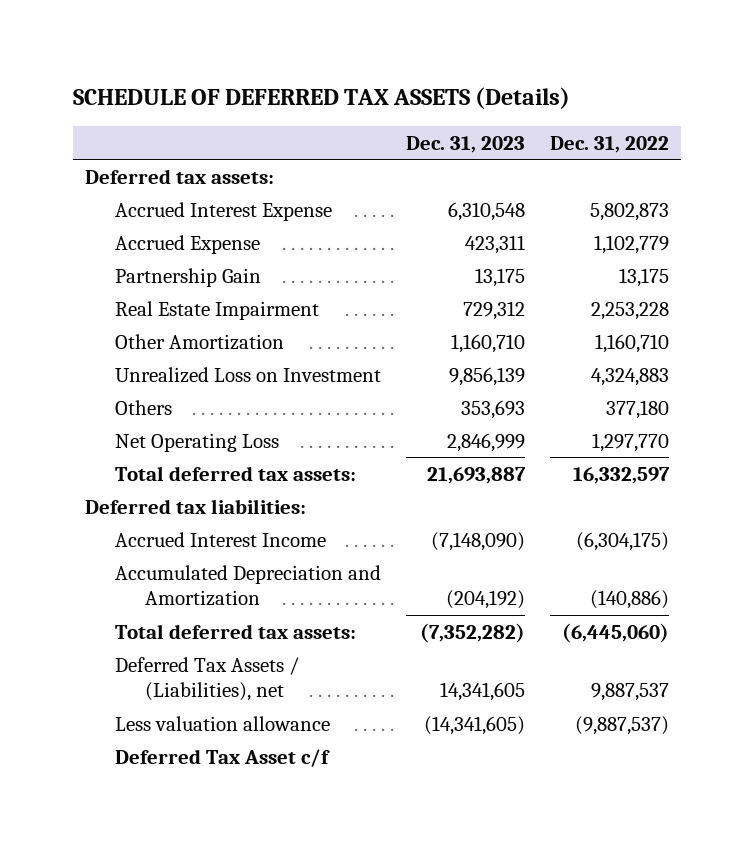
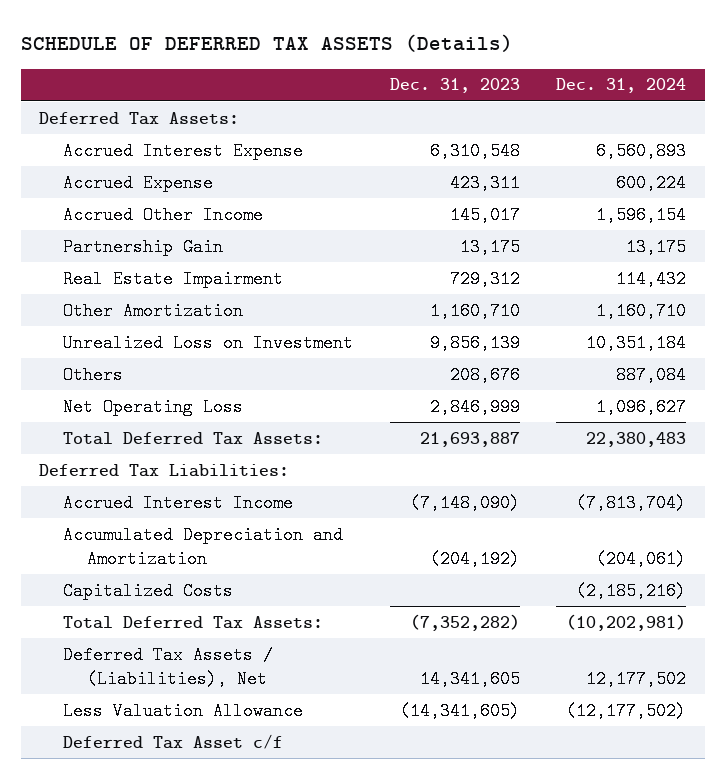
- | Dec. 31, 2023 | Dec. 31, 2022
+ | Dec. 31, 2023 | Dec. 31, 2024
- Deferred tax assets:
+ Deferred Tax Assets:
+ Accrued Other Income | 145,017 | 1,596,154
- Others | 353,693 | 377,180
+ Others | 208,676 | 887,084
- Total deferred tax assets: | 21,693,887 | 16,332,597
- Deferred tax liabilities:
+ Total Deferred Tax Assets: | 21,693,887 | 22,380,483
+ Deferred Tax Liabilities:
- Total deferred tax assets: | (7,352,282) | (6,445,060)
- Deferred Tax Assets / (Liabilities), net | 14,341,605 | 9,887,537
- Less valuation allowance | (14,341,605) | (9,887,537)
+ Capitalized Costs | | (2,185,216)
+ Total Deferred Tax Assets: | (7,352,282) | (10,202,981)
+ Deferred Tax Assets / (Liabilities), Net | 14,341,605 | 12,177,502
+ Less Valuation Allowance | (14,341,605) | (12,177,502)

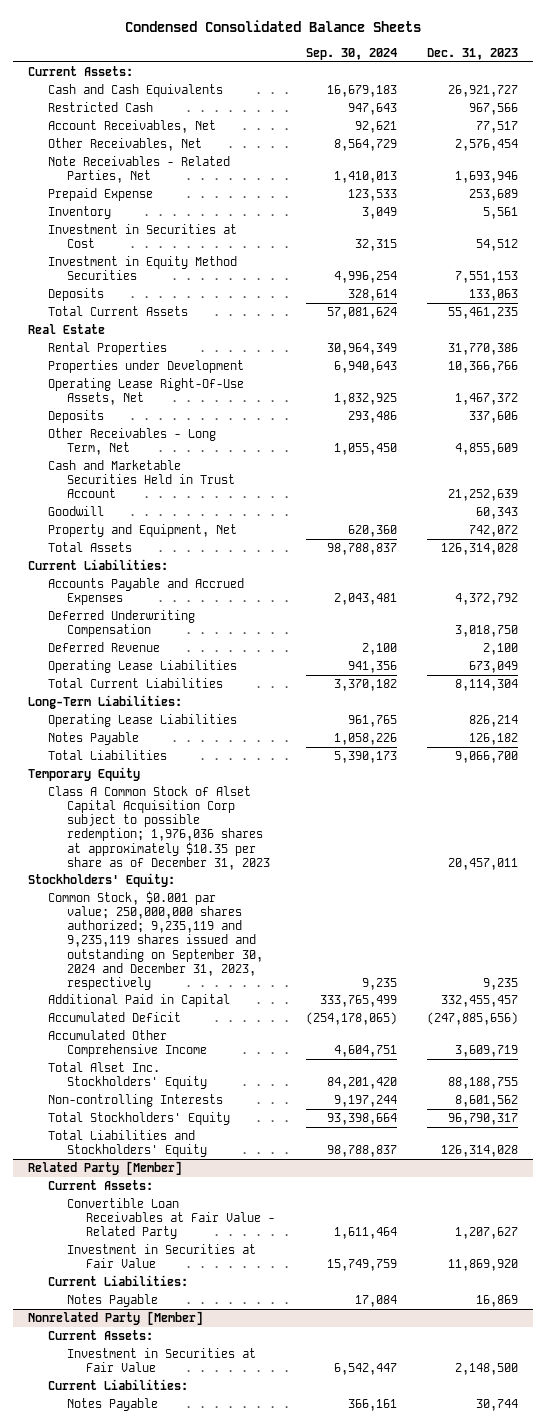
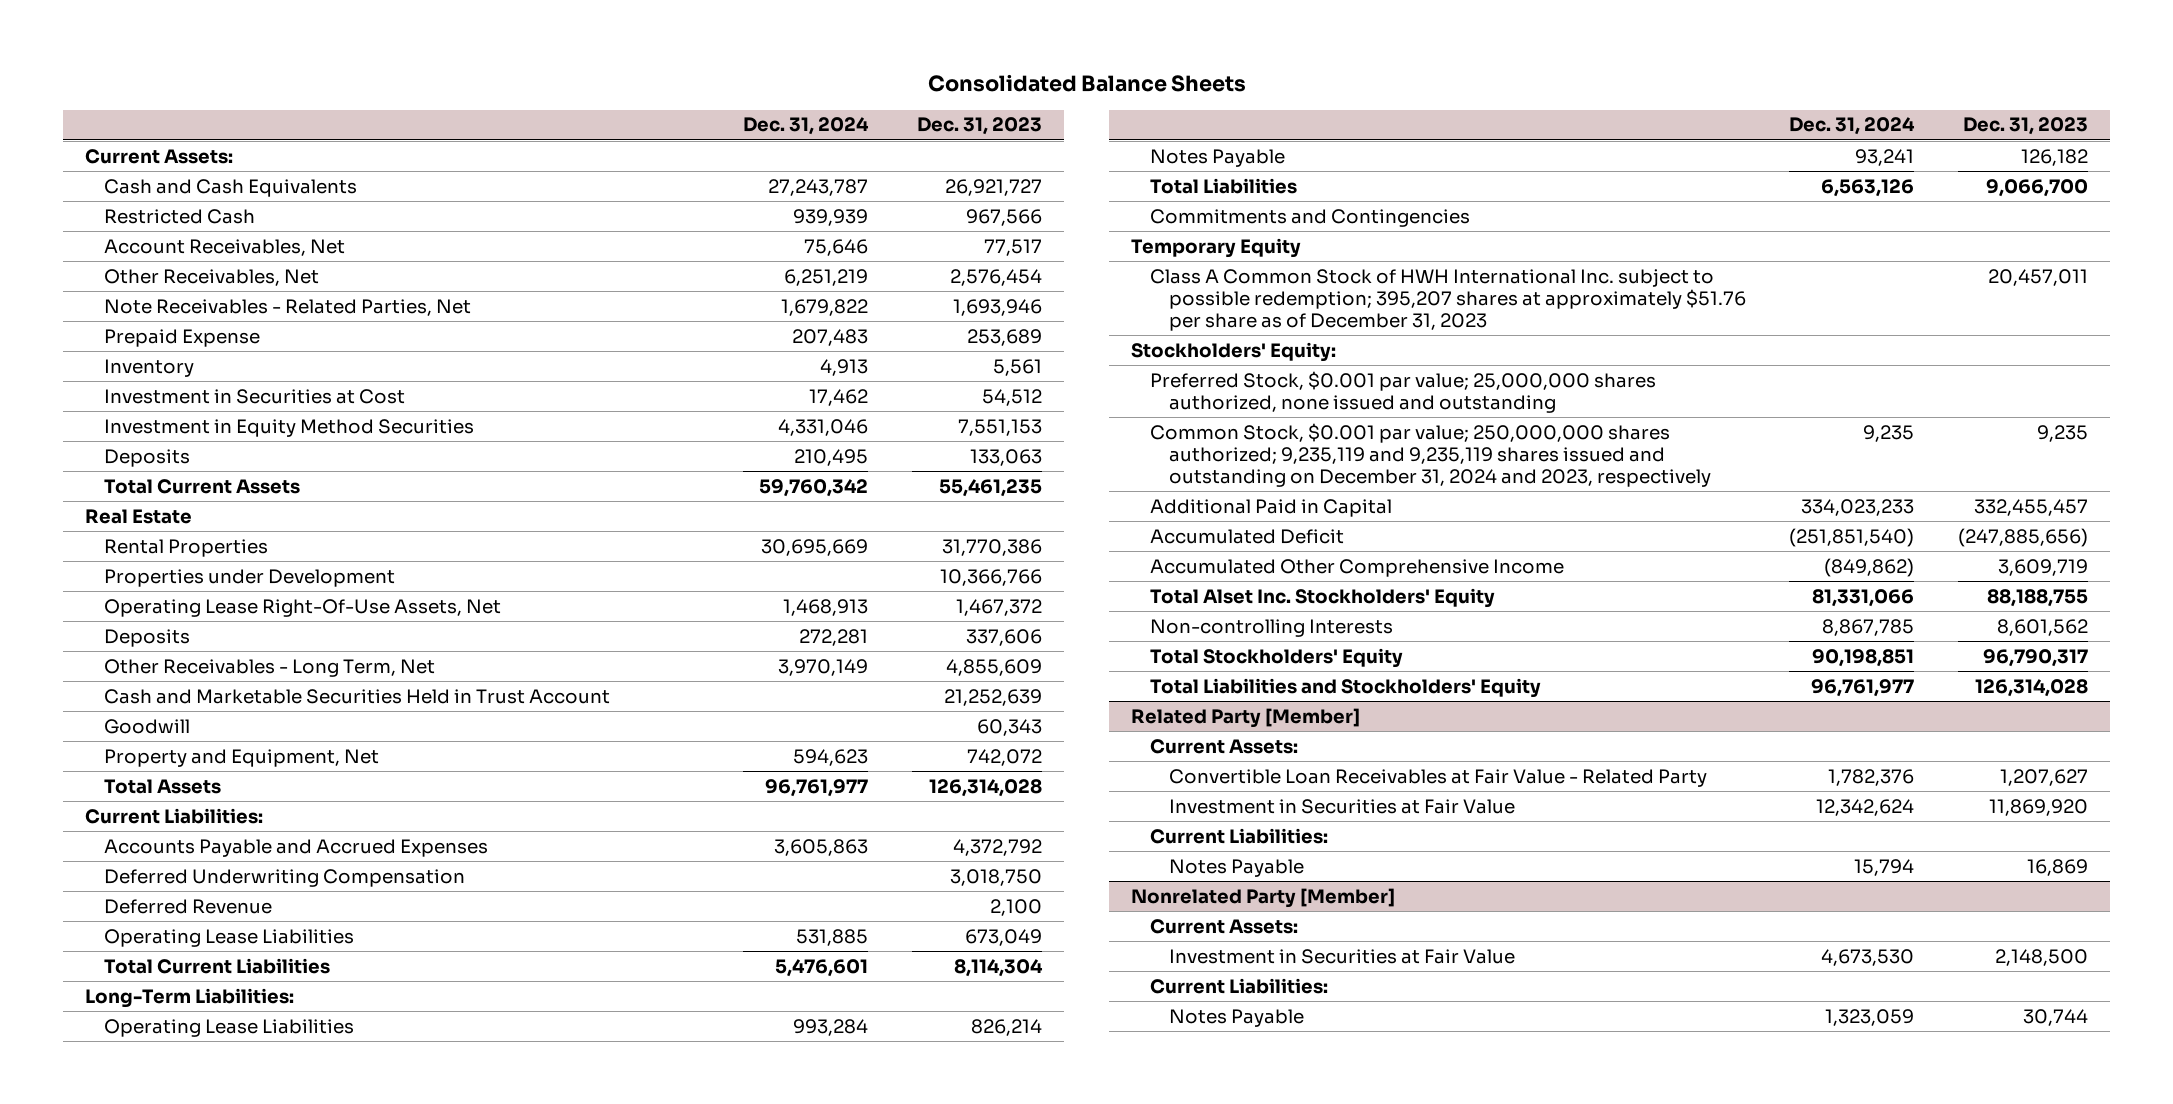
- Condensed Consolidated Balance Sheets
+ Consolidated Balance Sheets
- | Sep. 30, 2024 | Dec. 31, 2023
+ | Dec. 31, 2024 | Dec. 31, 2023
+ Commitments and Contingencies
- Class A Common Stock of Alset Capital Acquisition Corp subject to possible redemption; 1,976,036 shares at approximately $10.35 per share as of December 31, 2023 | | 20,457,011
+ Class A Common Stock of HWH International Inc. subject to possible redemption; 395,207 shares at approximately $51.76 per share as of December 31, 2023 | | 20,457,011
- Common Stock, $0.001 par value; 250,000,000 shares authorized; 9,235,119 and 9,235,119 shares issued and outstanding on September 30, 2024 and December 31, 2023, respectively | 9,235 | 9,235
+ Preferred Stock, $0.001 par value; 25,000,000 shares authorized, none issued and outstanding
+ Common Stock, $0.001 par value; 250,000,000 shares authorized; 9,235,119 and 9,235,119 shares issued and outstanding on December 31, 2024 and 2023, respectively | 9,235 | 9,235

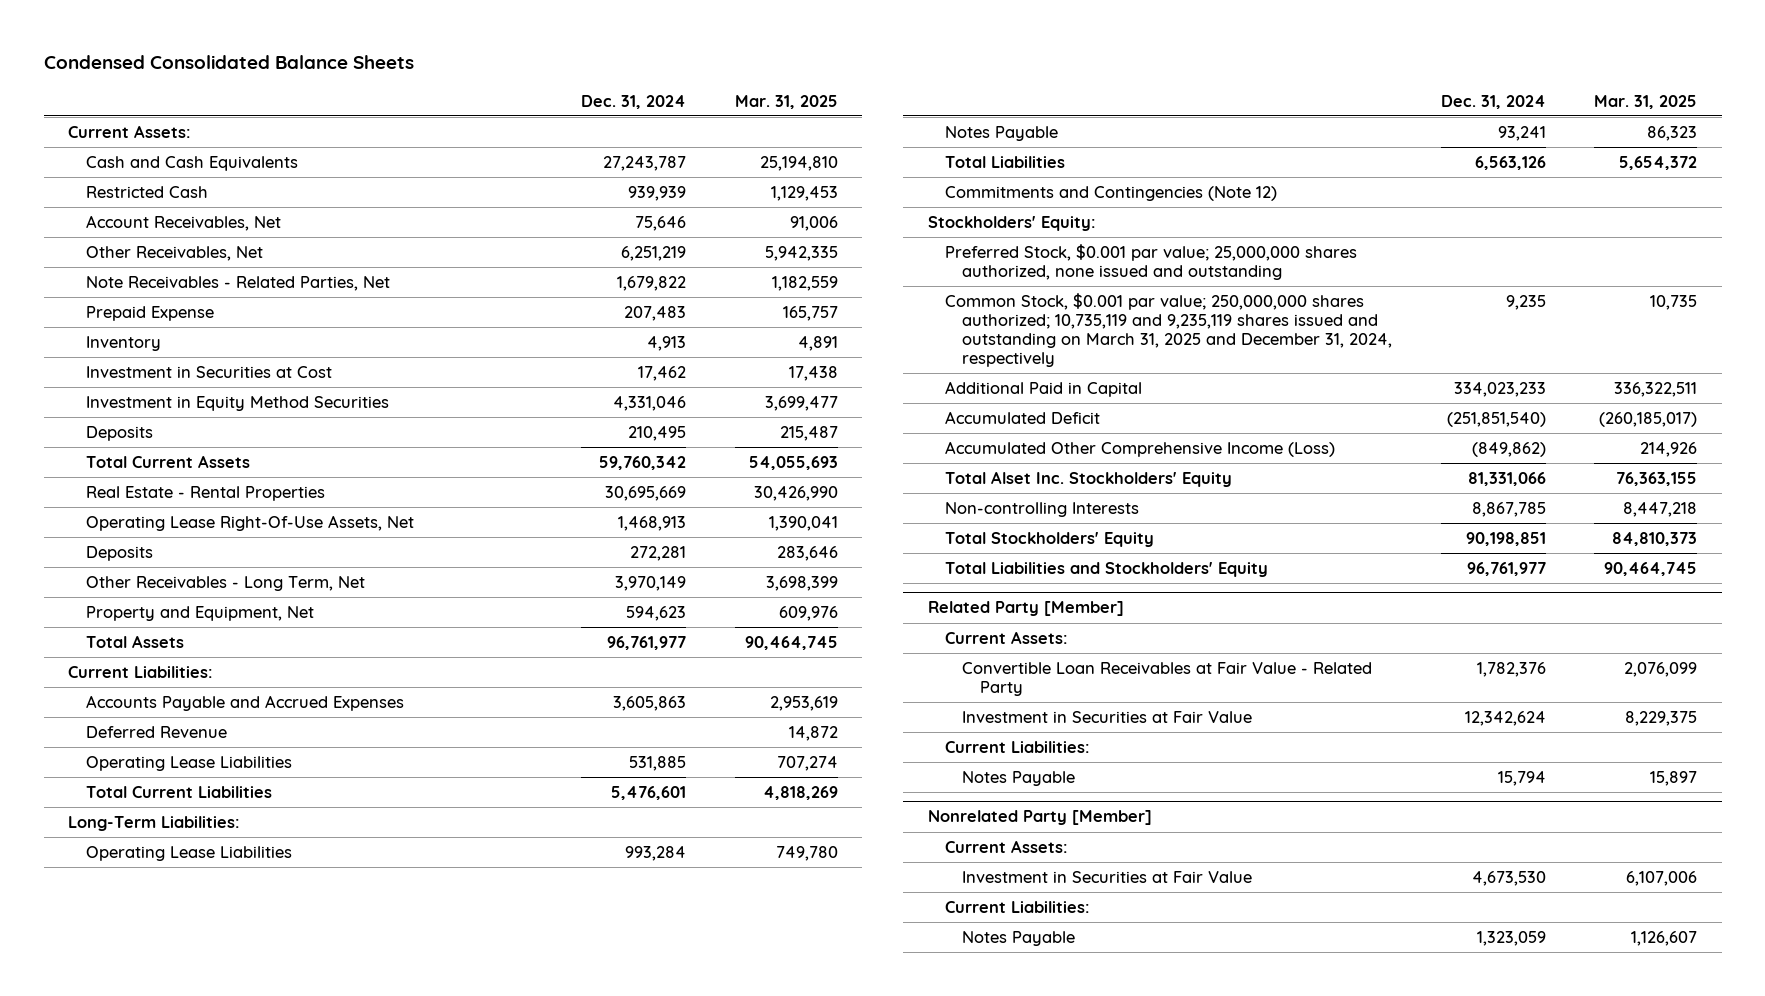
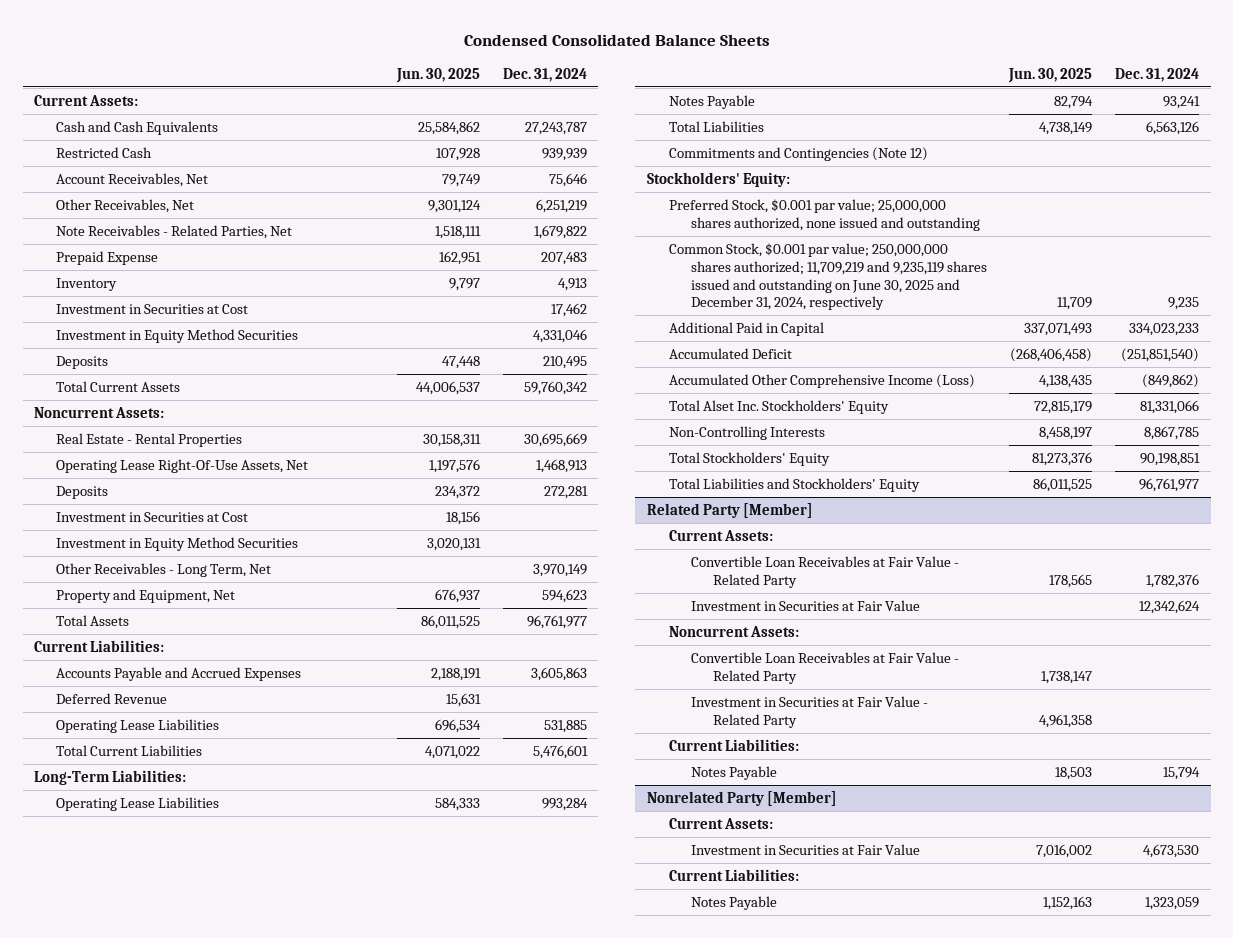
- | Dec. 31, 2024 | Mar. 31, 2025
+ | Jun. 30, 2025 | Dec. 31, 2024
+ Noncurrent Assets:
+ Investment in Securities at Cost | 18,156 |
+ Investment in Equity Method Securities | 3,020,131 |
- Common Stock, $0.001 par value; 250,000,000 shares authorized; 10,735,119 and 9,235,119 shares issued and outstanding on March 31, 2025 and December 31, 2024, respectively | 9,235 | 10,735
+ Common Stock, $0.001 par value; 250,000,000 shares authorized; 11,709,219 and 9,235,119 shares issued and outstanding on June 30, 2025 and December 31, 2024, respectively | 11,709 | 9,235
- Non-controlling Interests | 8,867,785 | 8,447,218
+ Non-Controlling Interests | 8,458,197 | 8,867,785
@ Related Party [Member]
+ Noncurrent Assets:
+ Convertible Loan Receivables at Fair Value - Related Party | 1,738,147 |
+ Investment in Securities at Fair Value - Related Party | 4,961,358 |

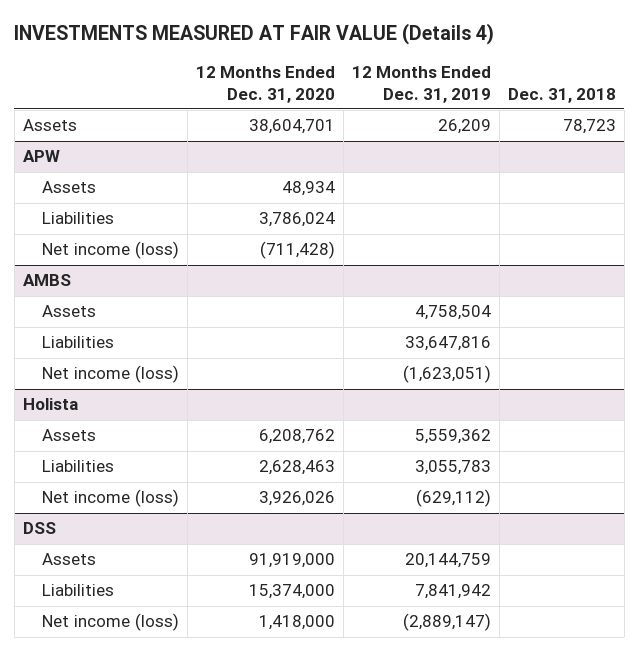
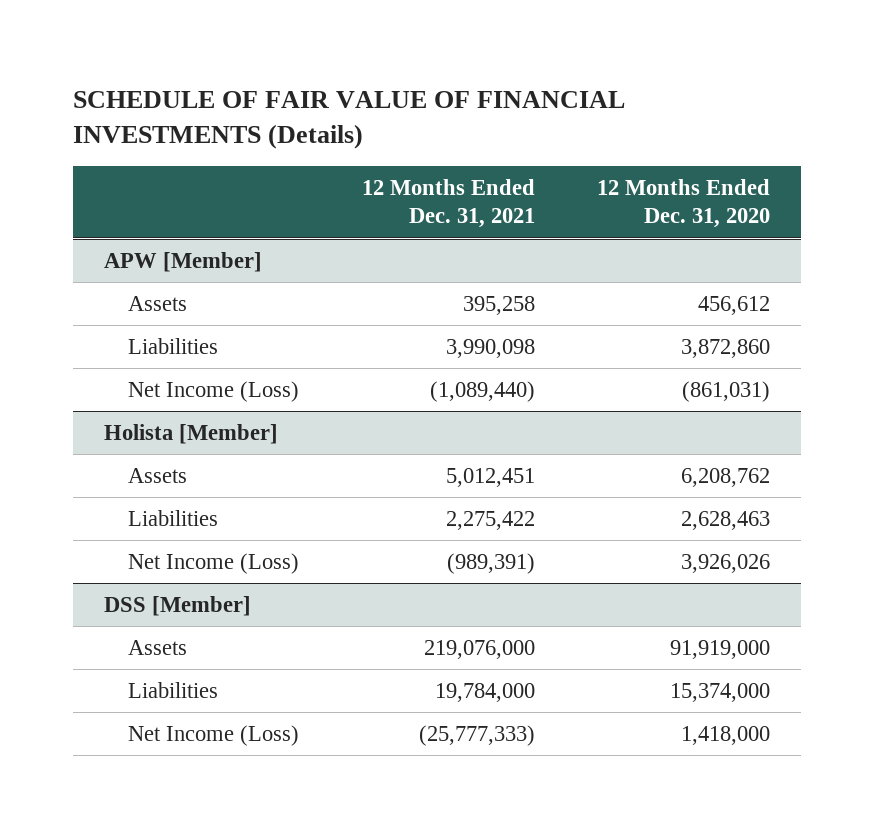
- INVESTMENTS MEASURED AT FAIR VALUE (Details 4)
+ SCHEDULE OF FAIR VALUE OF FINANCIAL INVESTMENTS (Details)
- | 12 Months Ended Dec. 31, 2020 | 12 Months Ended Dec. 31, 2019 | Dec. 31, 2018
+ | 12 Months Ended Dec. 31, 2021 | 12 Months Ended Dec. 31, 2020
- Assets | 38,604,701 | 26,209 | 78,723
- APW
- Assets | 48,934 | |
- Liabilities | 3,786,024 | |
- Net income (loss) | (711,428) | |
- AMBS
- Assets | | 4,758,504 |
- Liabilities | | 33,647,816 |
- Net income (loss) | | (1,623,051) |
- Holista
+ APW [Member]
+ Assets | 395,258 | 456,612
+ Liabilities | 3,990,098 | 3,872,860
+ Net Income (Loss) | (1,089,440) | (861,031)
+ Holista [Member]
- Net income (loss) | 3,926,026 | (629,112) |
- DSS
+ Net Income (Loss) | (989,391) | 3,926,026
+ DSS [Member]
- Net income (loss) | 1,418,000 | (2,889,147) |
+ Net Income (Loss) | (25,777,333) | 1,418,000

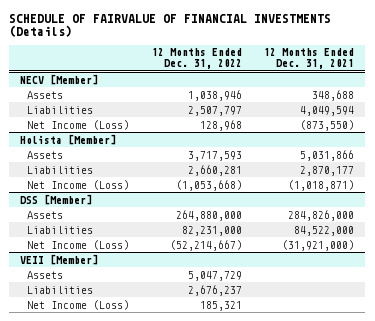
- SCHEDULE OF FAIR VALUE OF FINANCIAL INVESTMENTS (Details)
+ SCHEDULE OF FAIRVALUE OF FINANCIAL INVESTMENTS (Details)
- | 12 Months Ended Dec. 31, 2021 | 12 Months Ended Dec. 31, 2020
+ | 12 Months Ended Dec. 31, 2022 | 12 Months Ended Dec. 31, 2021
- APW [Member]
- Assets | 395,258 | 456,612
- Liabilities | 3,990,098 | 3,872,860
- Net Income (Loss) | (1,089,440) | (861,031)
+ NECV [Member]
+ Assets | 1,038,946 | 348,688
+ Liabilities | 2,507,797 | 4,049,594
+ Net Income (Loss) | 128,968 | (873,550)
@ Holista [Member]
- Assets | 5,012,451 | 6,208,762
- Liabilities | 2,275,422 | 2,628,463
- Net Income (Loss) | (989,391) | 3,926,026
+ Assets | 3,717,593 | 5,031,866
+ Liabilities | 2,660,281 | 2,870,177
+ Net Income (Loss) | (1,053,668) | (1,018,871)
@ DSS [Member]
- Assets | 219,076,000 | 91,919,000
- Liabilities | 19,784,000 | 15,374,000
- Net Income (Loss) | (25,777,333) | 1,418,000
+ Assets | 264,880,000 | 284,826,000
+ Liabilities | 82,231,000 | 84,522,000
+ Net Income (Loss) | (52,214,667) | (31,921,000)
+ VEII [Member]
+ Assets | 5,047,729 |
+ Liabilities | 2,676,237 |
+ Net Income (Loss) | 185,321 |

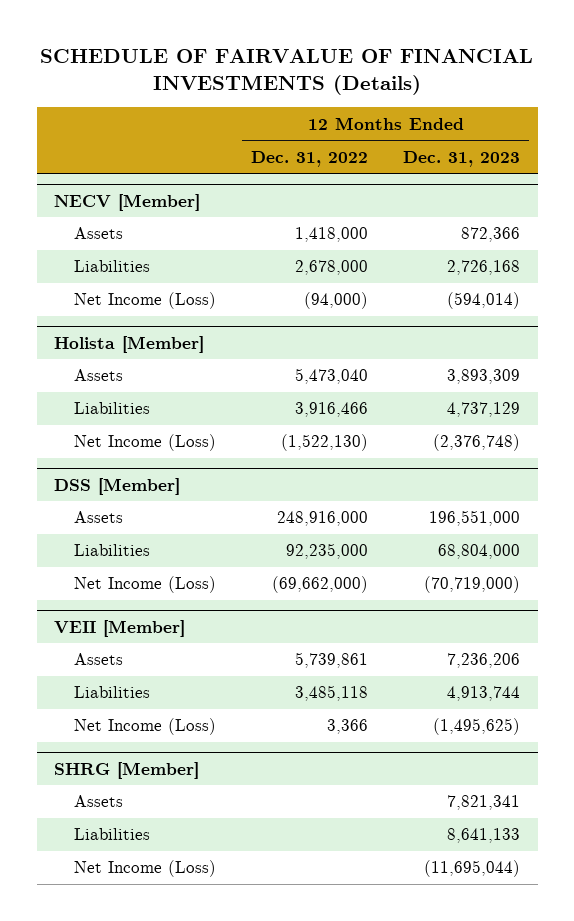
- | 12 Months Ended Dec. 31, 2022 | 12 Months Ended Dec. 31, 2021
+ | 12 Months Ended Dec. 31, 2022 | 12 Months Ended Dec. 31, 2023
@ NECV [Member]
- Assets | 1,038,946 | 348,688
- Liabilities | 2,507,797 | 4,049,594
- Net Income (Loss) | 128,968 | (873,550)
+ Assets | 1,418,000 | 872,366
+ Liabilities | 2,678,000 | 2,726,168
+ Net Income (Loss) | (94,000) | (594,014)
@ Holista [Member]
- Assets | 3,717,593 | 5,031,866
- Liabilities | 2,660,281 | 2,870,177
- Net Income (Loss) | (1,053,668) | (1,018,871)
+ Assets | 5,473,040 | 3,893,309
+ Liabilities | 3,916,466 | 4,737,129
+ Net Income (Loss) | (1,522,130) | (2,376,748)
@ DSS [Member]
- Assets | 264,880,000 | 284,826,000
- Liabilities | 82,231,000 | 84,522,000
- Net Income (Loss) | (52,214,667) | (31,921,000)
+ Assets | 248,916,000 | 196,551,000
+ Liabilities | 92,235,000 | 68,804,000
+ Net Income (Loss) | (69,662,000) | (70,719,000)
@ VEII [Member]
- Assets | 5,047,729 |
- Liabilities | 2,676,237 |
- Net Income (Loss) | 185,321 |
+ Assets | 5,739,861 | 7,236,206
+ Liabilities | 3,485,118 | 4,913,744
+ Net Income (Loss) | 3,366 | (1,495,625)
+ SHRG [Member]
+ Assets | | 7,821,341
+ Liabilities | | 8,641,133
+ Net Income (Loss) | | (11,695,044)

